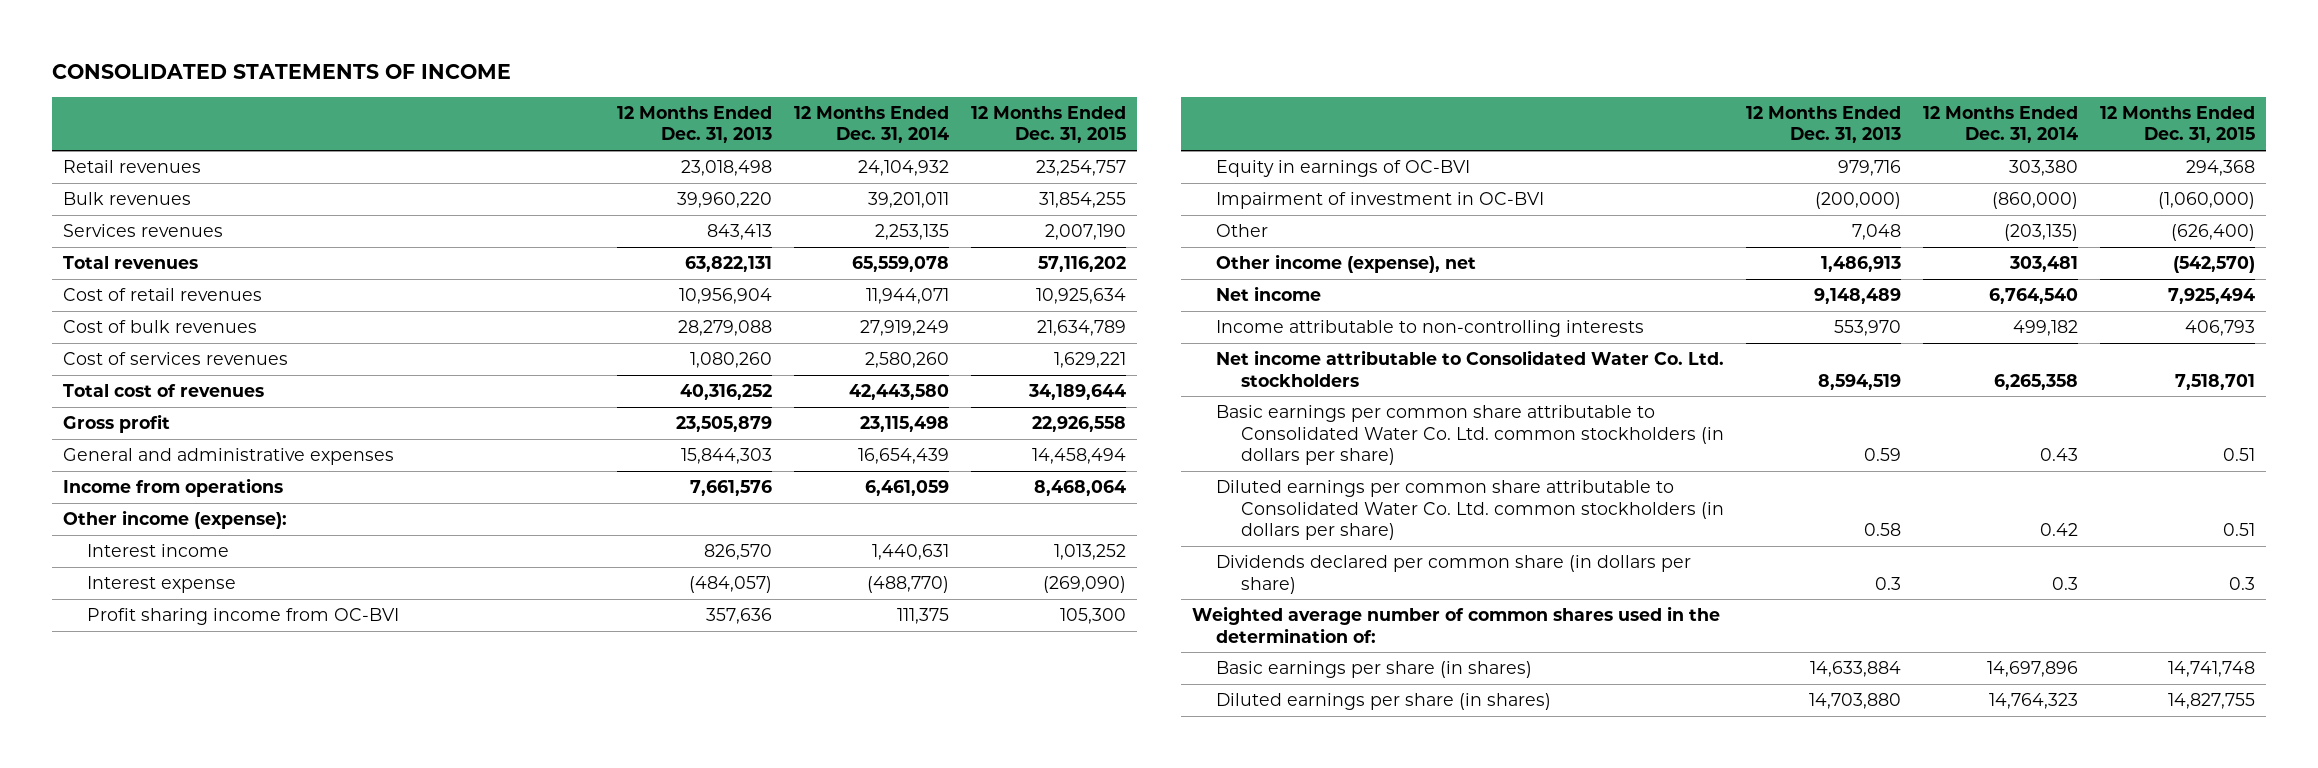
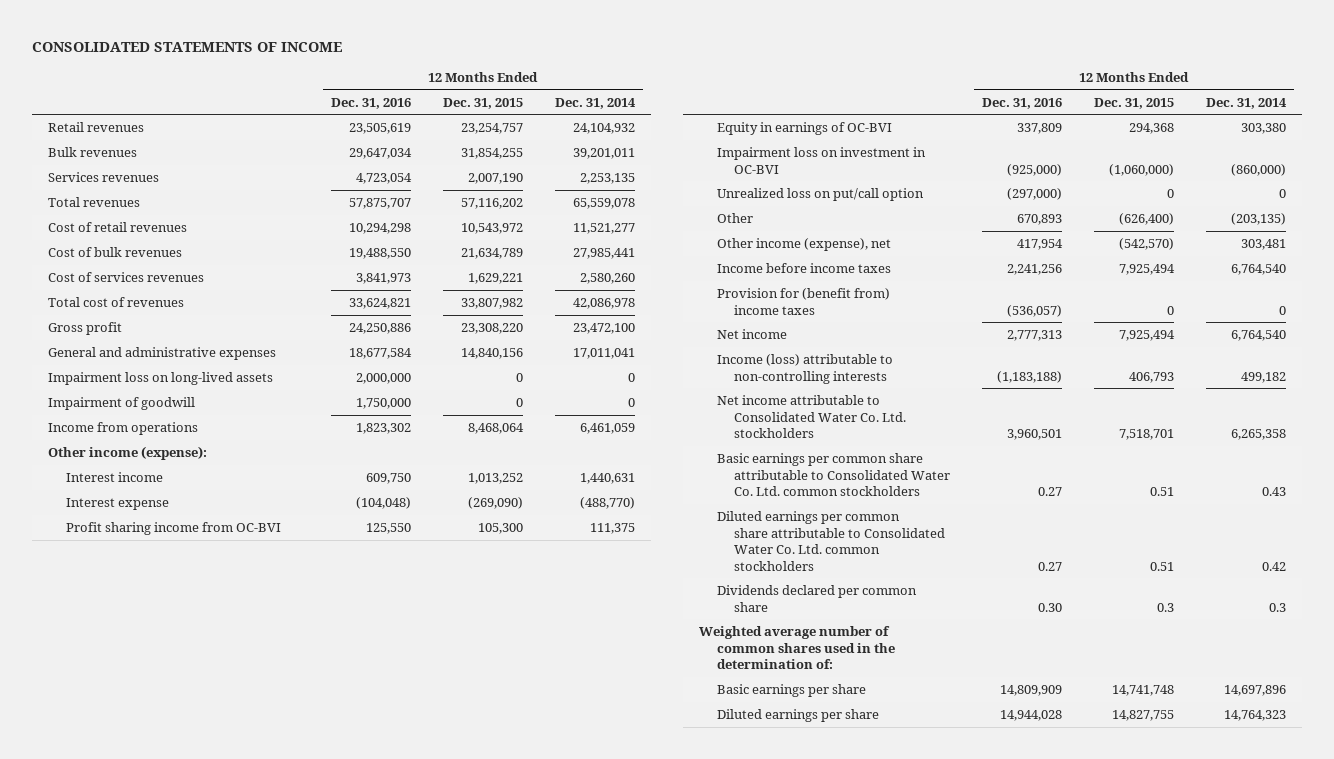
- | 12 Months Ended Dec. 31, 2013 | 12 Months Ended Dec. 31, 2014 | 12 Months Ended Dec. 31, 2015
+ | 12 Months Ended Dec. 31, 2016 | 12 Months Ended Dec. 31, 2015 | 12 Months Ended Dec. 31, 2014
- Cost of retail revenues | 10,956,904 | 11,944,071 | 10,925,634
- Cost of bulk revenues | 28,279,088 | 27,919,249 | 21,634,789
+ Cost of retail revenues | 10,294,298 | 10,543,972 | 11,521,277
+ Cost of bulk revenues | 19,488,550 | 21,634,789 | 27,985,441
- Total cost of revenues | 40,316,252 | 42,443,580 | 34,189,644
- Gross profit | 23,505,879 | 23,115,498 | 22,926,558
- General and administrative expenses | 15,844,303 | 16,654,439 | 14,458,494
+ Total cost of revenues | 33,624,821 | 33,807,982 | 42,086,978
+ Gross profit | 24,250,886 | 23,308,220 | 23,472,100
+ General and administrative expenses | 18,677,584 | 14,840,156 | 17,011,041
+ Impairment loss on long-lived assets | 2,000,000 | 0 | 0
+ Impairment of goodwill | 1,750,000 | 0 | 0
- Impairment of investment in OC-BVI | (200,000) | (860,000) | (1,060,000)
+ Impairment loss on investment in OC-BVI | (925,000) | (1,060,000) | (860,000)
+ Unrealized loss on put/call option | (297,000) | 0 | 0
+ Income before income taxes | 2,241,256 | 7,925,494 | 6,764,540
+ Provision for (benefit from) income taxes | (536,057) | 0 | 0
- Income attributable to non-controlling interests | 553,970 | 499,182 | 406,793
+ Income (loss) attributable to non-controlling interests | (1,183,188) | 406,793 | 499,182
- Basic earnings per common share attributable to Consolidated Water Co. Ltd. common stockholders (in dollars per share) | 0.59 | 0.43 | 0.51
- Diluted earnings per common share attributable to Consolidated Water Co. Ltd. common stockholders (in dollars per share) | 0.58 | 0.42 | 0.51
- Dividends declared per common share (in dollars per share) | 0.3 | 0.3 | 0.3
+ Basic earnings per common share attributable to Consolidated Water Co. Ltd. common stockholders | 0.27 | 0.51 | 0.43
+ Diluted earnings per common share attributable to Consolidated Water Co. Ltd. common stockholders | 0.27 | 0.51 | 0.42
+ Dividends declared per common share | 0.30 | 0.3 | 0.3
- Basic earnings per share (in shares) | 14,633,884 | 14,697,896 | 14,741,748
- Diluted earnings per share (in shares) | 14,703,880 | 14,764,323 | 14,827,755
+ Basic earnings per share | 14,809,909 | 14,741,748 | 14,697,896
+ Diluted earnings per share | 14,944,028 | 14,827,755 | 14,764,323

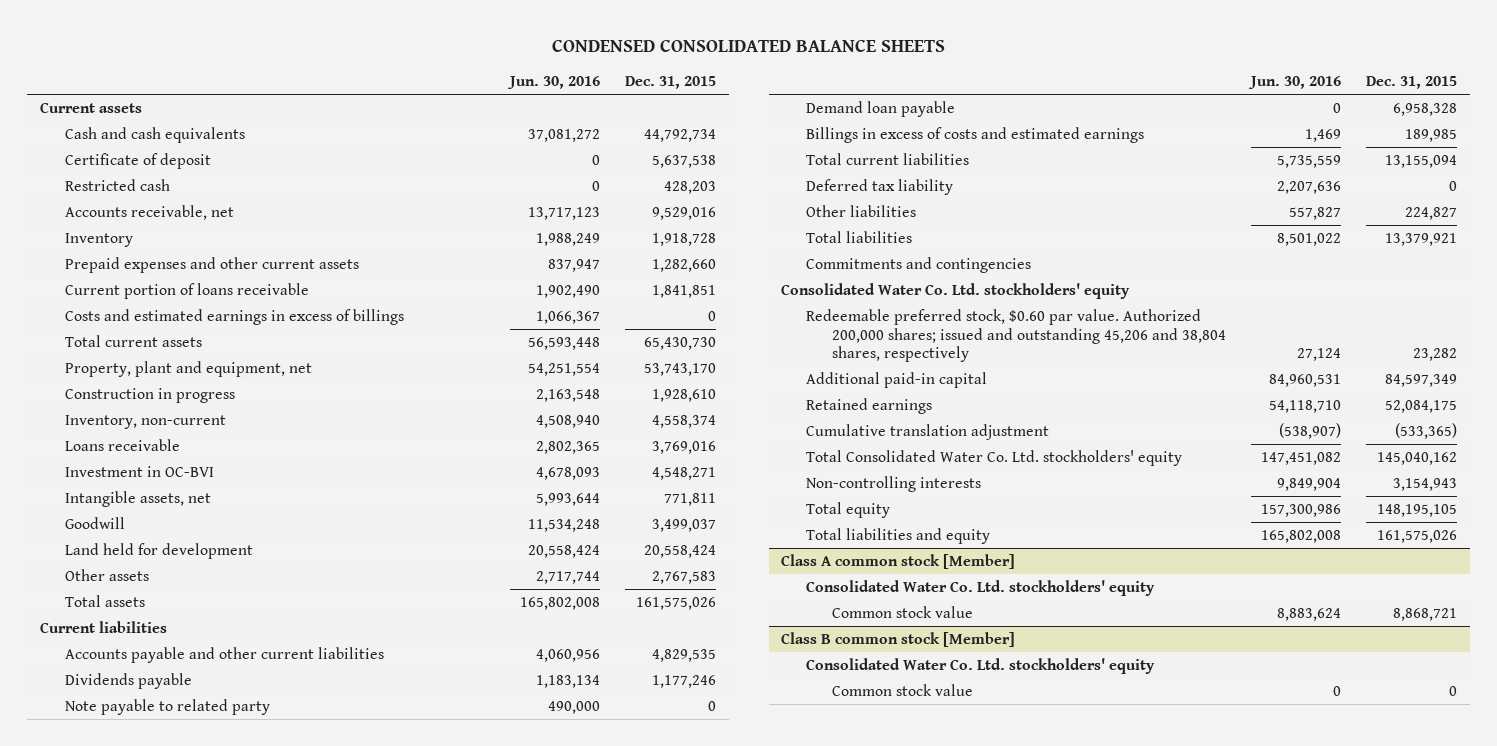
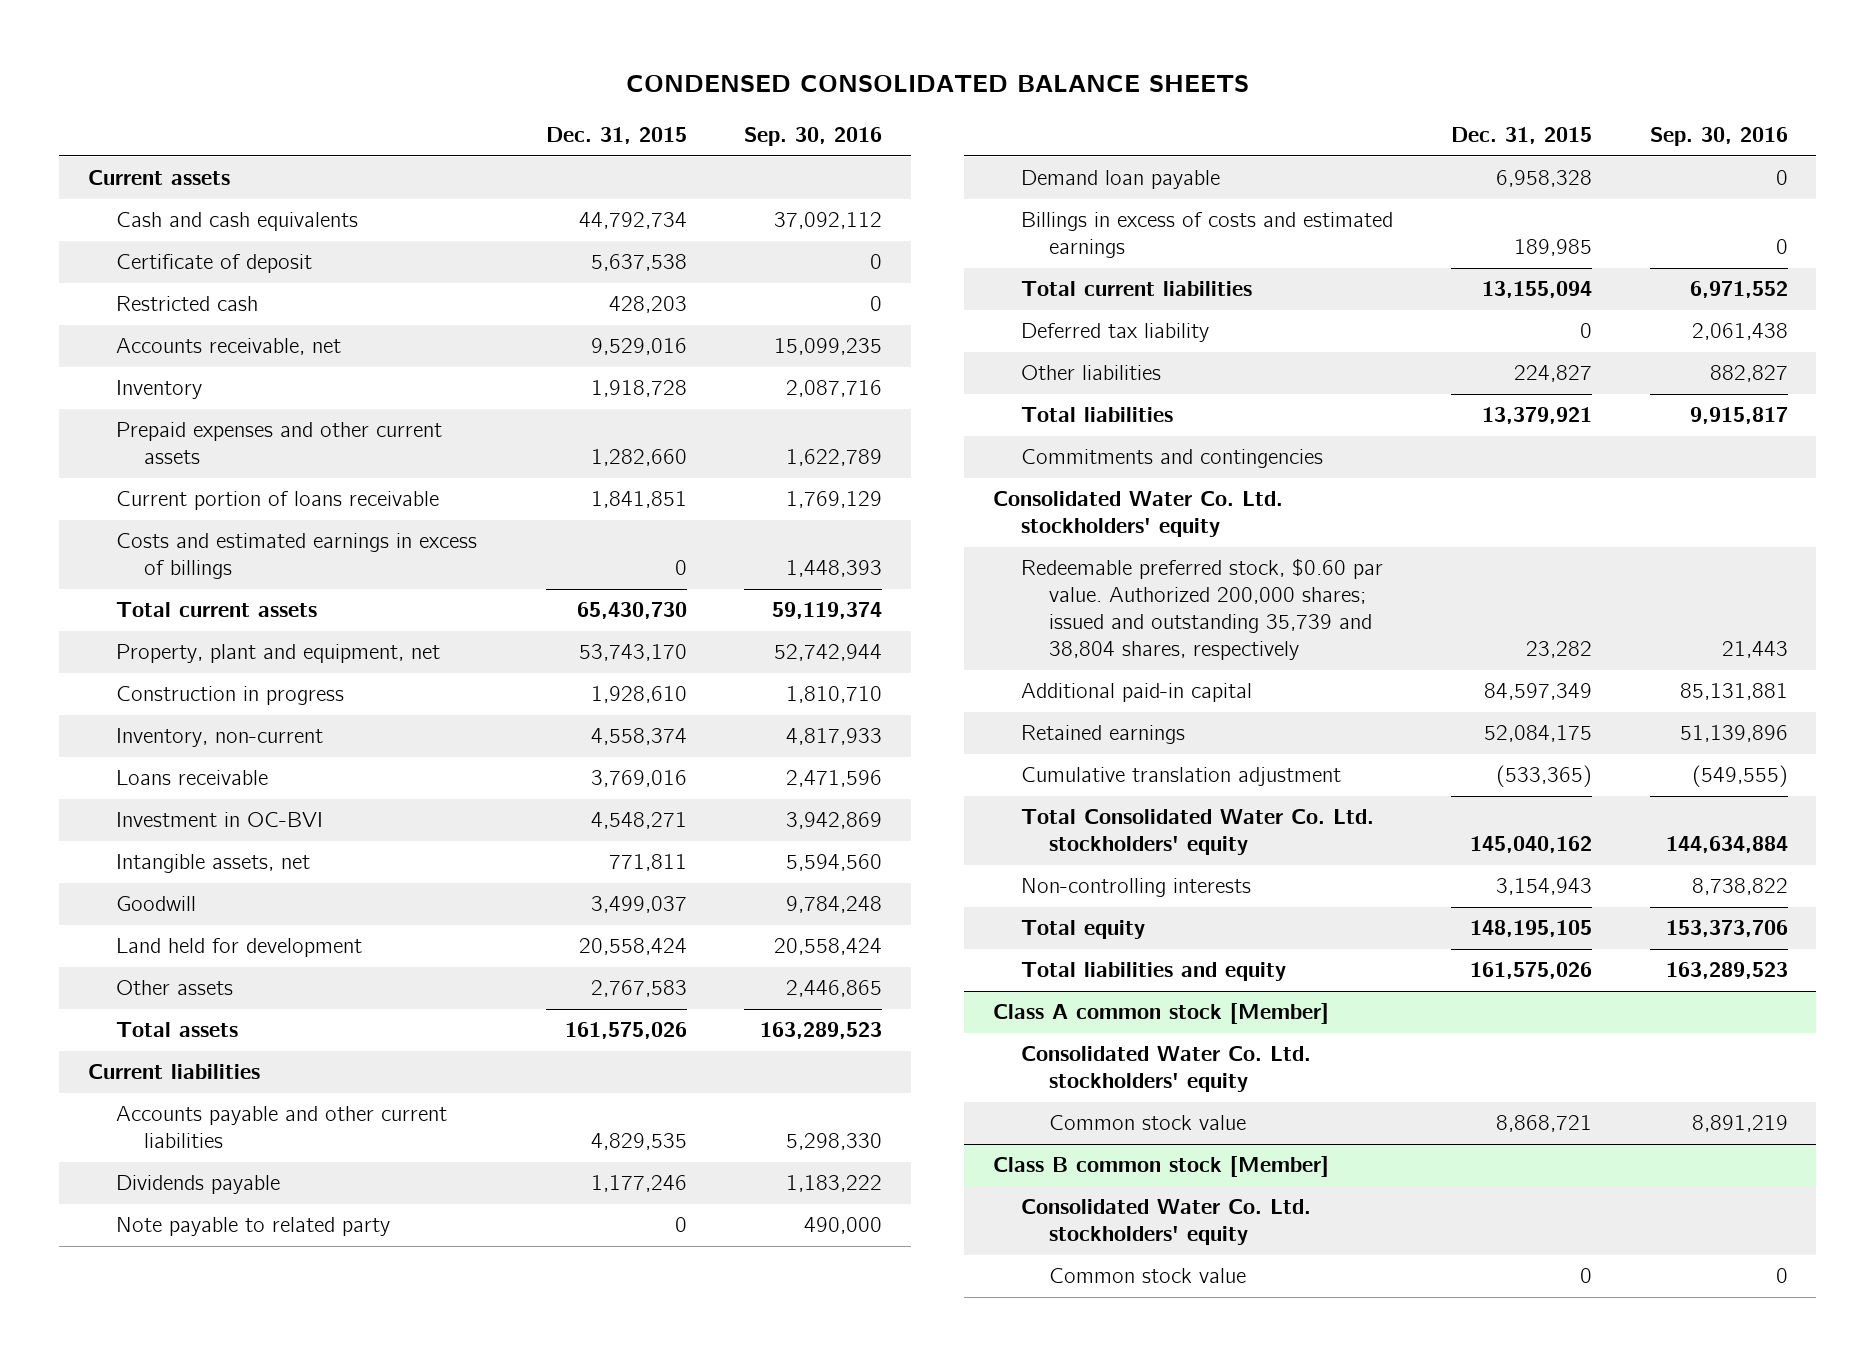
- | Jun. 30, 2016 | Dec. 31, 2015
+ | Dec. 31, 2015 | Sep. 30, 2016
- Redeemable preferred stock, $0.60 par value. Authorized 200,000 shares; issued and outstanding 45,206 and 38,804 shares, respectively | 27,124 | 23,282
+ Redeemable preferred stock, $0.60 par value. Authorized 200,000 shares; issued and outstanding 35,739 and 38,804 shares, respectively | 23,282 | 21,443

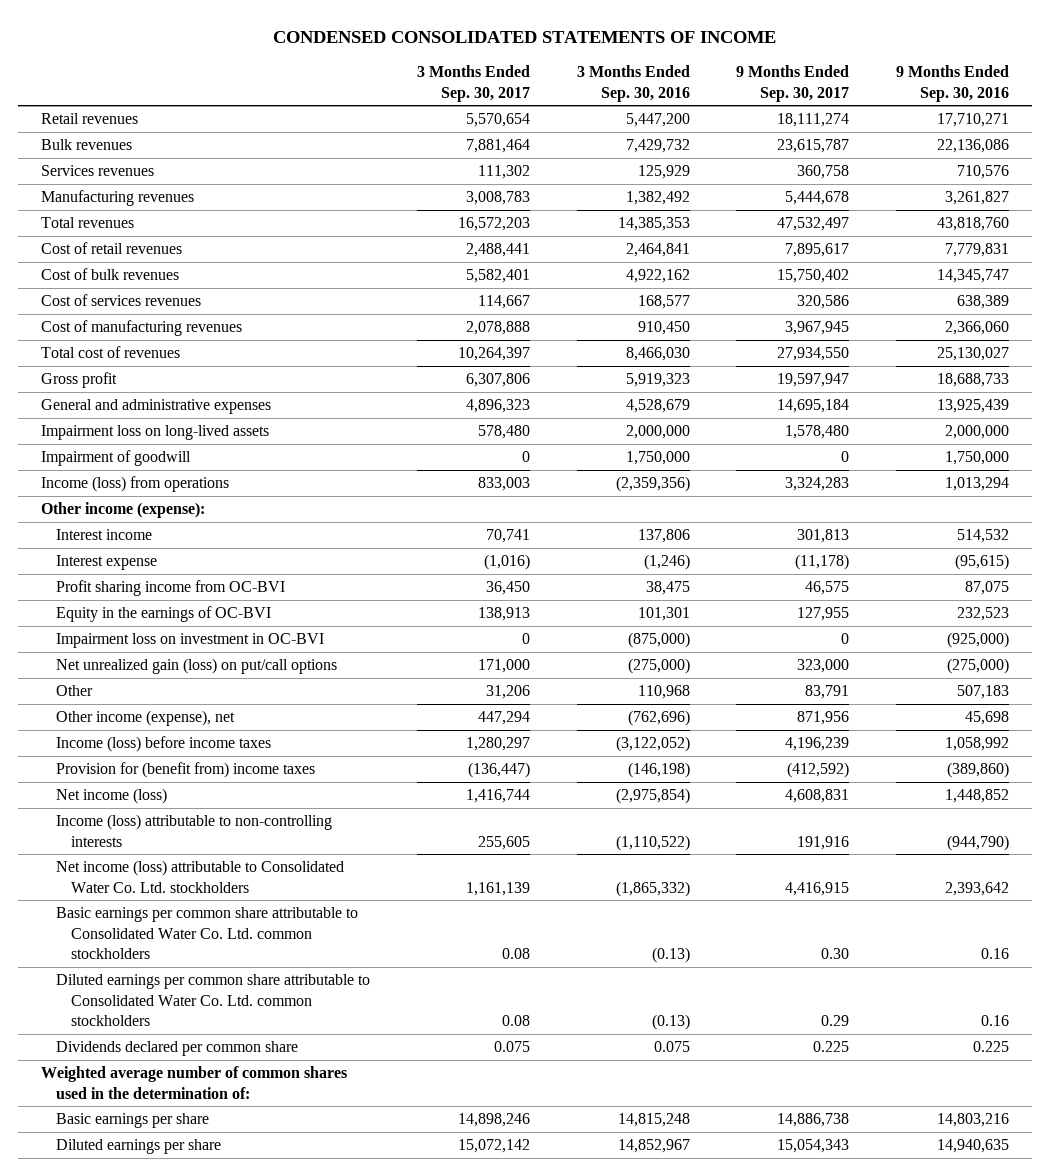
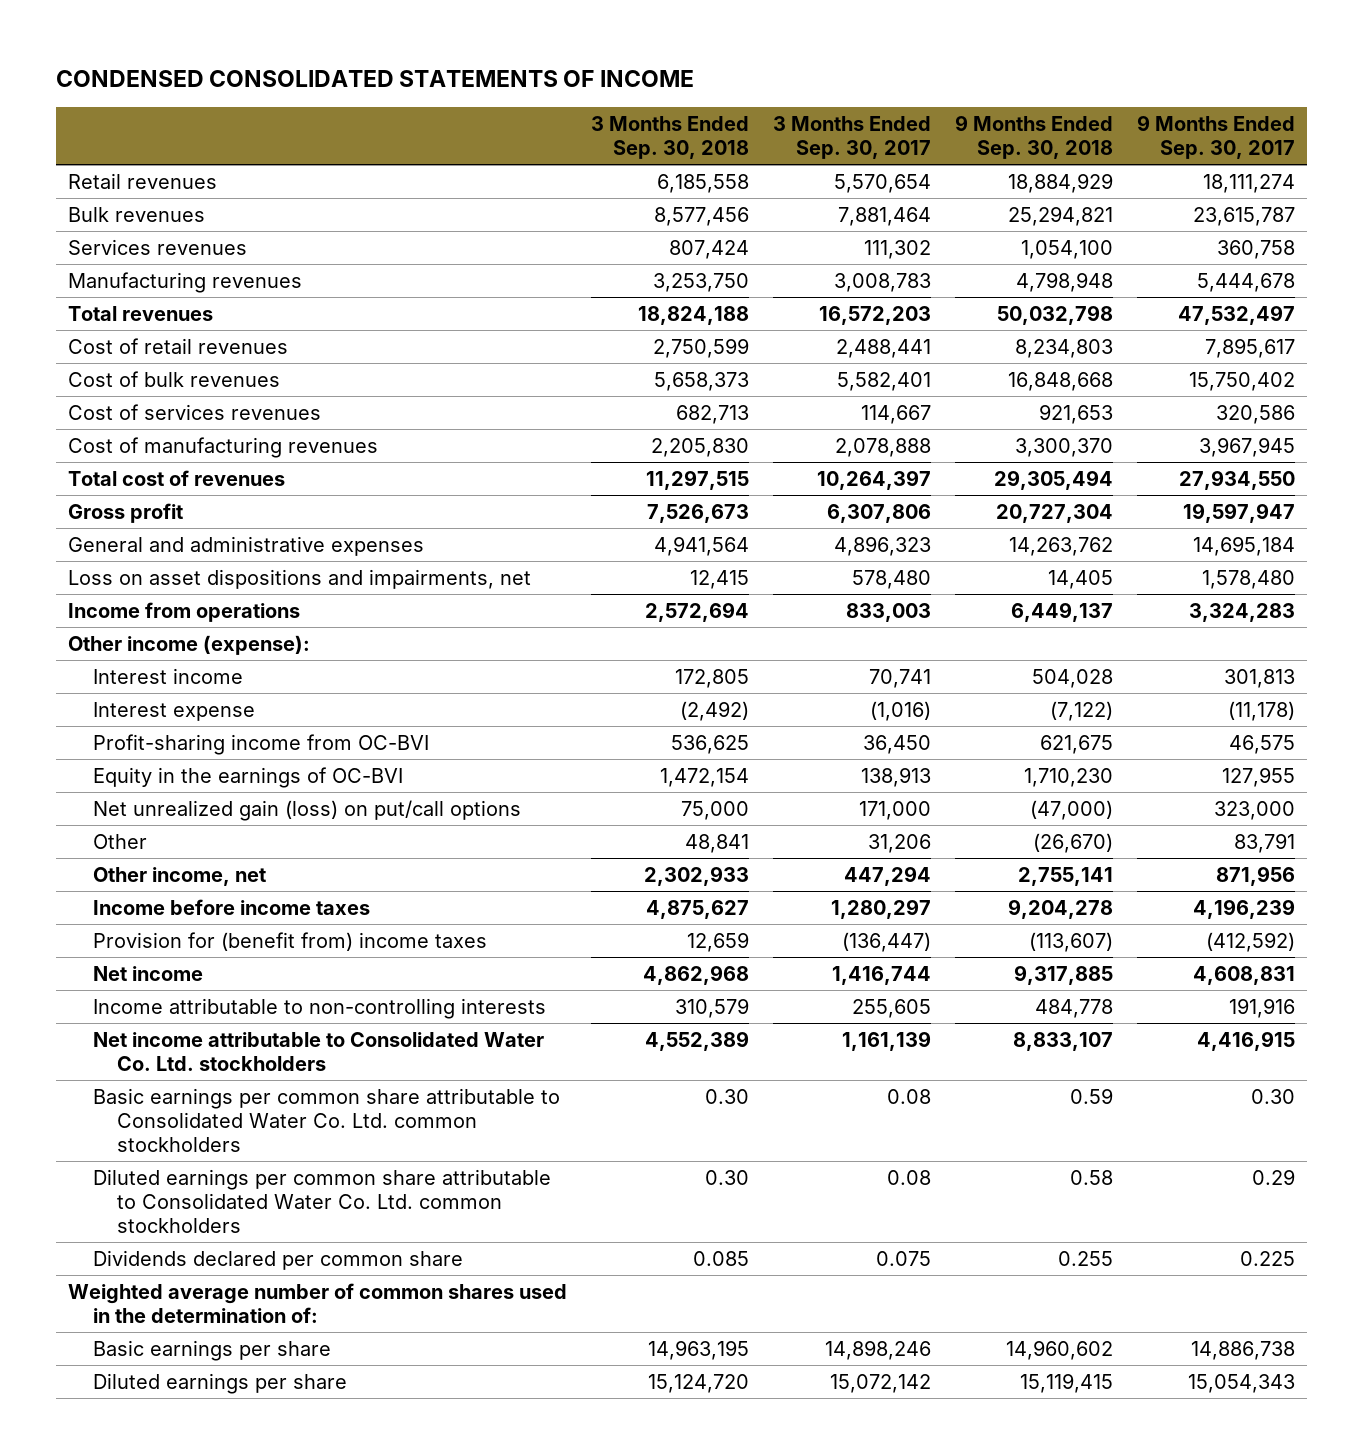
- | 3 Months Ended Sep. 30, 2017 | 3 Months Ended Sep. 30, 2016 | 9 Months Ended Sep. 30, 2017 | 9 Months Ended Sep. 30, 2016
+ | 3 Months Ended Sep. 30, 2018 | 3 Months Ended Sep. 30, 2017 | 9 Months Ended Sep. 30, 2018 | 9 Months Ended Sep. 30, 2017
- Impairment loss on long-lived assets | 578,480 | 2,000,000 | 1,578,480 | 2,000,000
- Impairment of goodwill | 0 | 1,750,000 | 0 | 1,750,000
- Income (loss) from operations | 833,003 | (2,359,356) | 3,324,283 | 1,013,294
+ Loss on asset dispositions and impairments, net | 12,415 | 578,480 | 14,405 | 1,578,480
+ Income from operations | 2,572,694 | 833,003 | 6,449,137 | 3,324,283
- Profit sharing income from OC-BVI | 36,450 | 38,475 | 46,575 | 87,075
+ Profit-sharing income from OC-BVI | 536,625 | 36,450 | 621,675 | 46,575
- Impairment loss on investment in OC-BVI | 0 | (875,000) | 0 | (925,000)
- Other income (expense), net | 447,294 | (762,696) | 871,956 | 45,698
- Income (loss) before income taxes | 1,280,297 | (3,122,052) | 4,196,239 | 1,058,992
+ Other income, net | 2,302,933 | 447,294 | 2,755,141 | 871,956
+ Income before income taxes | 4,875,627 | 1,280,297 | 9,204,278 | 4,196,239
- Net income (loss) | 1,416,744 | (2,975,854) | 4,608,831 | 1,448,852
- Income (loss) attributable to non-controlling interests | 255,605 | (1,110,522) | 191,916 | (944,790)
- Net income (loss) attributable to Consolidated Water Co. Ltd. stockholders | 1,161,139 | (1,865,332) | 4,416,915 | 2,393,642
+ Net income | 4,862,968 | 1,416,744 | 9,317,885 | 4,608,831
+ Income attributable to non-controlling interests | 310,579 | 255,605 | 484,778 | 191,916
+ Net income attributable to Consolidated Water Co. Ltd. stockholders | 4,552,389 | 1,161,139 | 8,833,107 | 4,416,915

